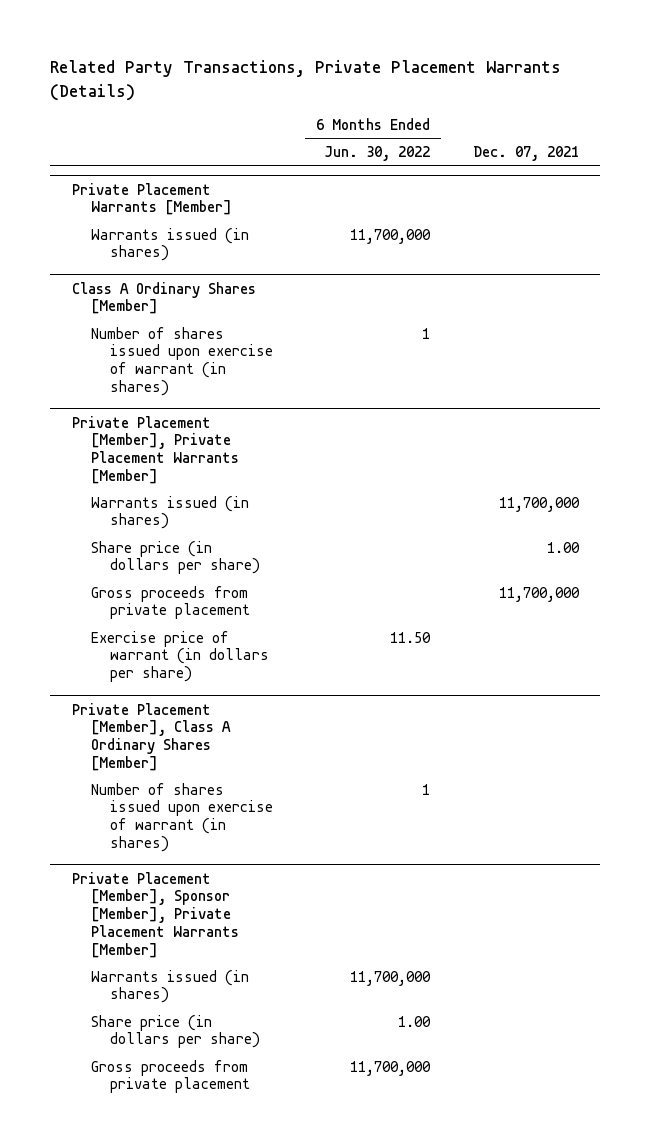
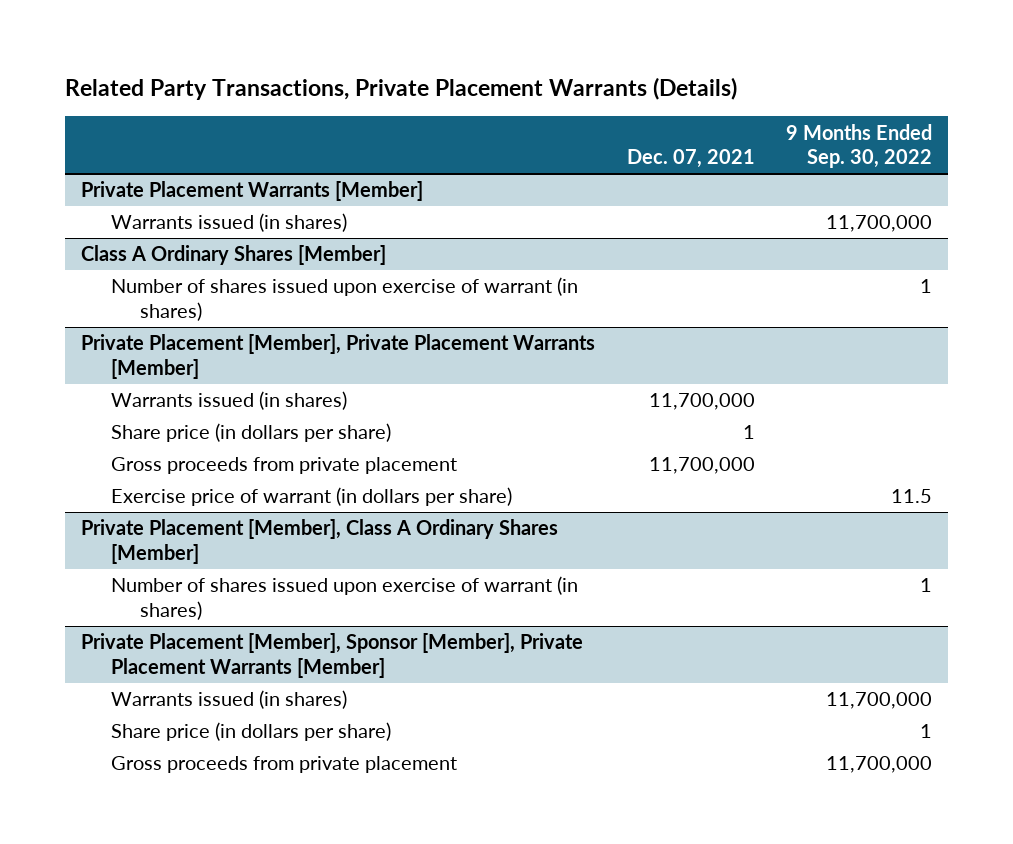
- | 6 Months Ended Jun. 30, 2022 | Dec. 07, 2021
+ | Dec. 07, 2021 | 9 Months Ended Sep. 30, 2022
@ Private Placement [Member], Private Placement Warrants [Member]
- Share price (in dollars per share) | | 1.00
+ Share price (in dollars per share) | 1 |

